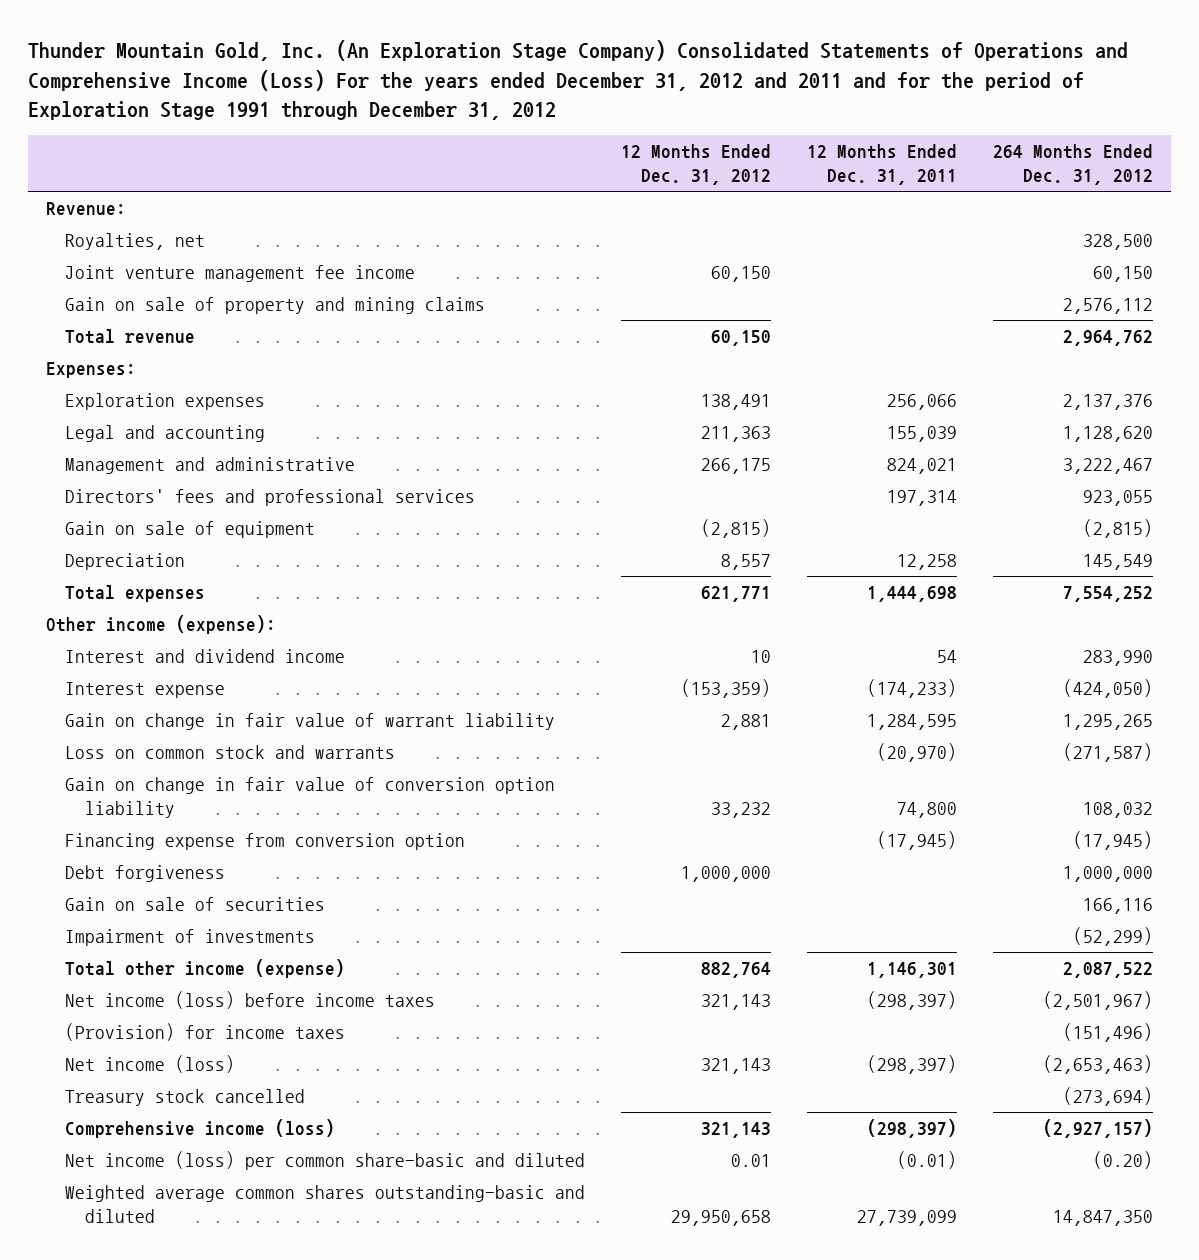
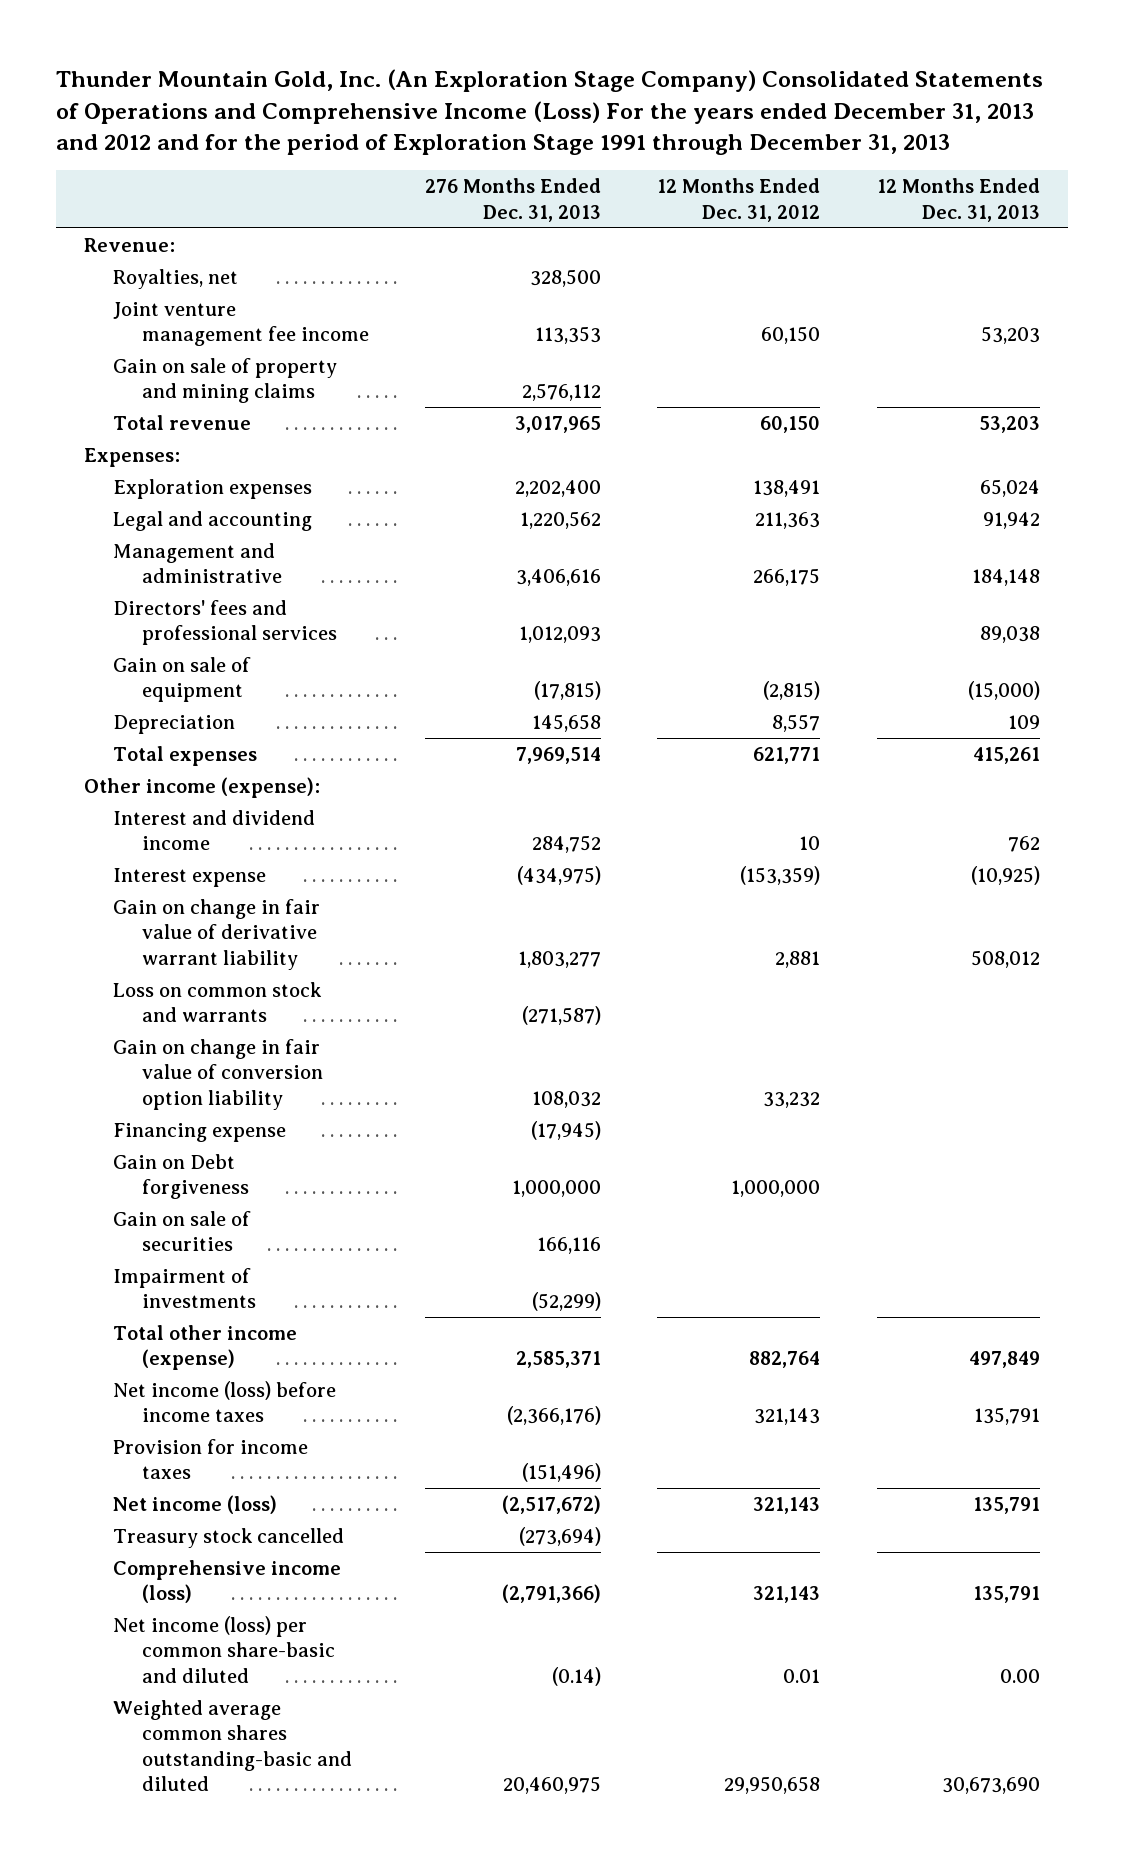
- Thunder Mountain Gold, Inc. (An Exploration Stage Company) Consolidated Statements of Operations and Comprehensive Income (Loss) For the years ended December 31, 2012 and 2011 and for the period of Exploration Stage 1991 through December 31, 2012
+ Thunder Mountain Gold, Inc. (An Exploration Stage Company) Consolidated Statements of Operations and Comprehensive Income (Loss) For the years ended December 31, 2013 and 2012 and for the period of Exploration Stage 1991 through December 31, 2013
- | 12 Months Ended Dec. 31, 2012 | 12 Months Ended Dec. 31, 2011 | 264 Months Ended Dec. 31, 2012
+ | 276 Months Ended Dec. 31, 2013 | 12 Months Ended Dec. 31, 2012 | 12 Months Ended Dec. 31, 2013
- Gain on change in fair value of warrant liability | 2,881 | 1,284,595 | 1,295,265
+ Gain on change in fair value of derivative warrant liability | 1,803,277 | 2,881 | 508,012
- Financing expense from conversion option | | (17,945) | (17,945)
- Debt forgiveness | 1,000,000 | | 1,000,000
+ Financing expense | (17,945) | |
+ Gain on Debt forgiveness | 1,000,000 | 1,000,000 |
- (Provision) for income taxes | | | (151,496)
+ Provision for income taxes | (151,496) | |

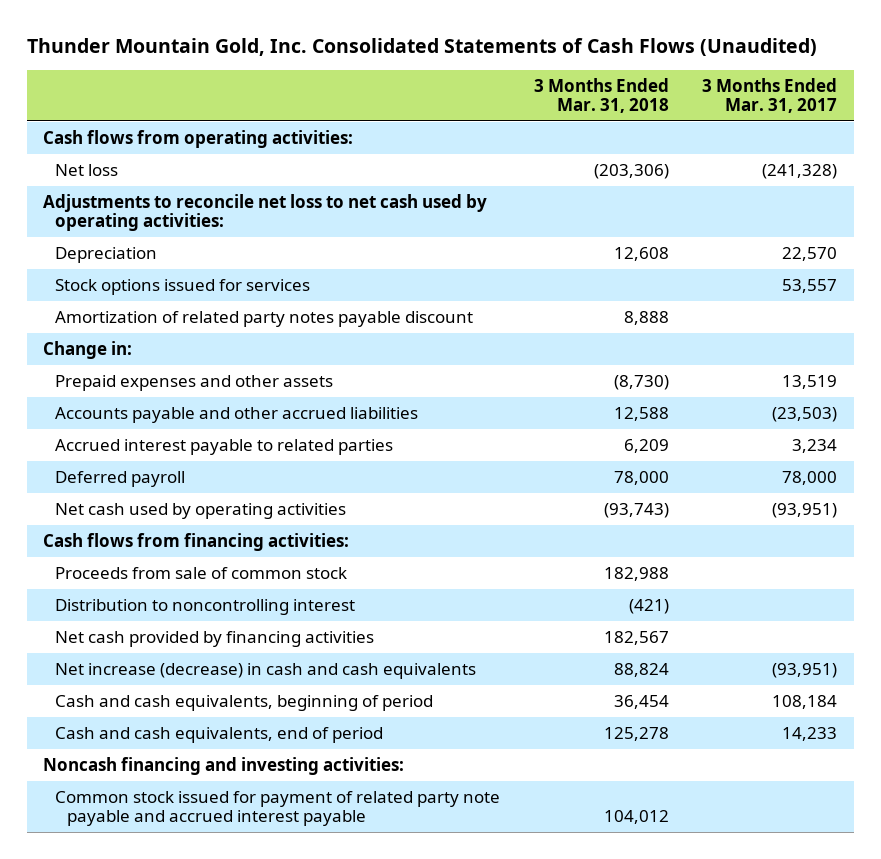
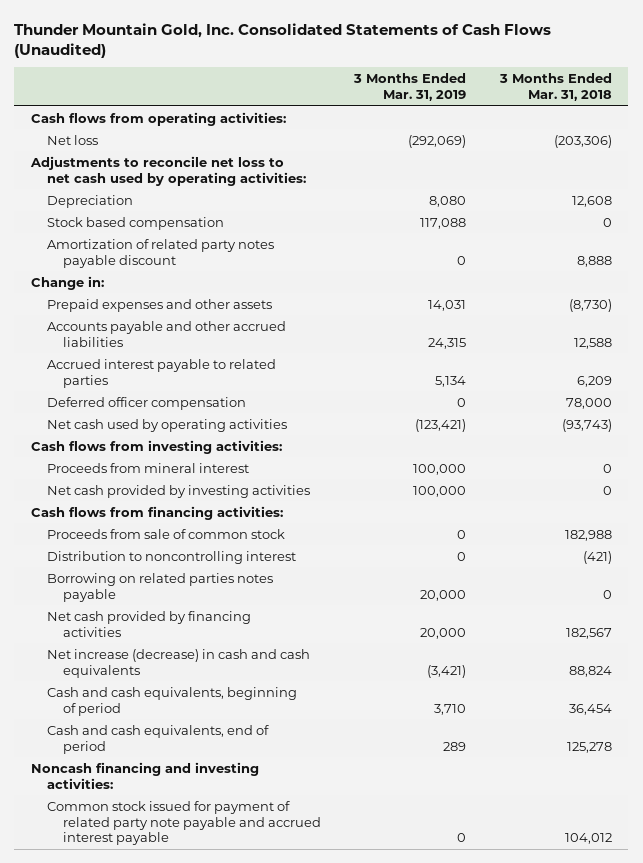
- | 3 Months Ended Mar. 31, 2018 | 3 Months Ended Mar. 31, 2017
+ | 3 Months Ended Mar. 31, 2019 | 3 Months Ended Mar. 31, 2018
- Stock options issued for services | | 53,557
+ Stock based compensation | 117,088 | 0
- Deferred payroll | 78,000 | 78,000
+ Deferred officer compensation | 0 | 78,000
+ Cash flows from investing activities:
+ Proceeds from mineral interest | 100,000 | 0
+ Net cash provided by investing activities | 100,000 | 0
+ Borrowing on related parties notes payable | 20,000 | 0

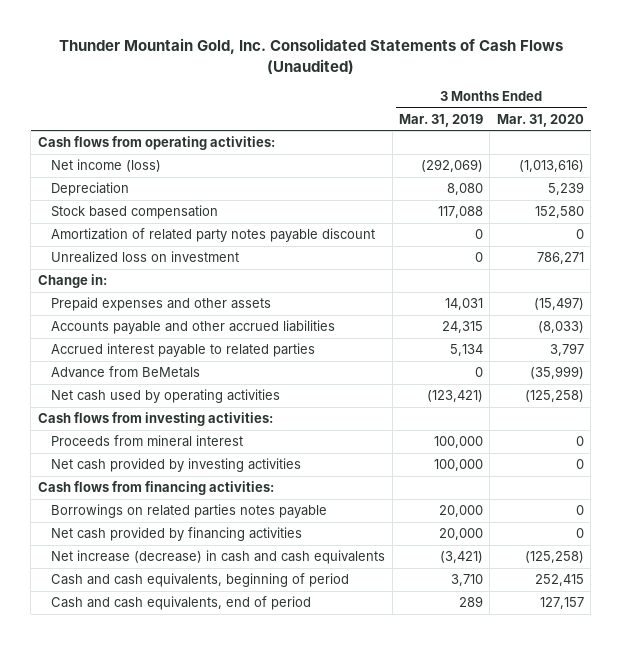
- | 3 Months Ended Mar. 31, 2019 | 3 Months Ended Mar. 31, 2018
+ | 3 Months Ended Mar. 31, 2019 | 3 Months Ended Mar. 31, 2020
- Net loss | (292,069) | (203,306)
- Adjustments to reconcile net loss to net cash used by operating activities:
+ Net income (loss) | (292,069) | (1,013,616)
+ Unrealized loss on investment | 0 | 786,271
- Deferred officer compensation | 0 | 78,000
+ Advance from BeMetals | 0 | (35,999)
- Proceeds from sale of common stock | 0 | 182,988
- Distribution to noncontrolling interest | 0 | (421)
- Borrowing on related parties notes payable | 20,000 | 0
+ Borrowings on related parties notes payable | 20,000 | 0
- Noncash financing and investing activities:
- Common stock issued for payment of related party note payable and accrued interest payable | 0 | 104,012

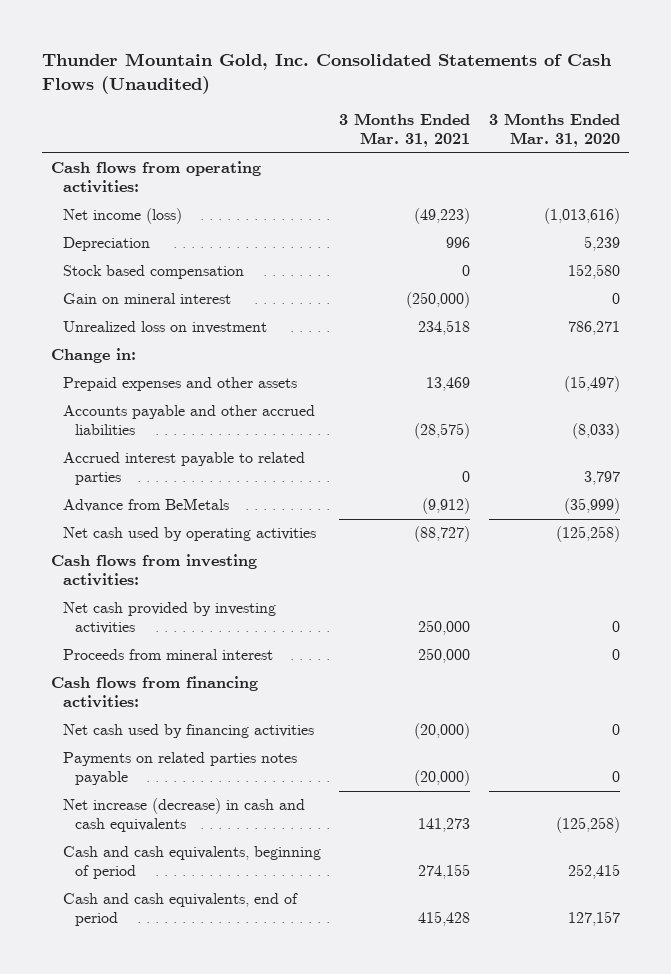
- | 3 Months Ended Mar. 31, 2019 | 3 Months Ended Mar. 31, 2020
+ | 3 Months Ended Mar. 31, 2021 | 3 Months Ended Mar. 31, 2020
- Amortization of related party notes payable discount | 0 | 0
+ Gain on mineral interest | (250,000) | 0
moved down: Proceeds from mineral interest | 250,000 | 0
- Borrowings on related parties notes payable | 20,000 | 0
- Net cash provided by financing activities | 20,000 | 0
+ Net cash used by financing activities | (20,000) | 0
+ Payments on related parties notes payable | (20,000) | 0

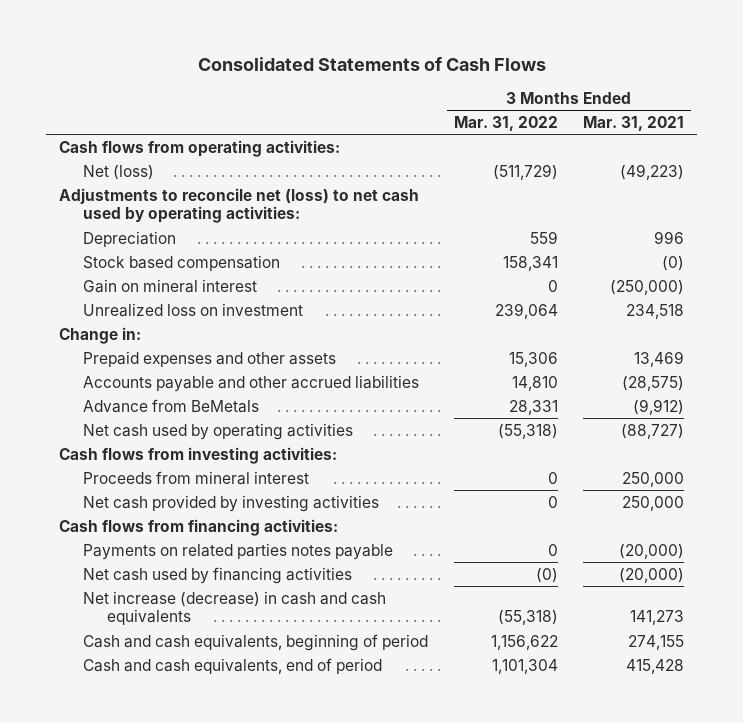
- Thunder Mountain Gold, Inc. Consolidated Statements of Cash Flows (Unaudited)
+ Consolidated Statements of Cash Flows
- | 3 Months Ended Mar. 31, 2021 | 3 Months Ended Mar. 31, 2020
+ | 3 Months Ended Mar. 31, 2022 | 3 Months Ended Mar. 31, 2021
- Net income (loss) | (49,223) | (1,013,616)
+ Net (loss) | (511,729) | (49,223)
+ Adjustments to reconcile net (loss) to net cash used by operating activities:
- Stock based compensation | 0 | 152,580
+ Stock based compensation | 158,341 | (0)
- Accrued interest payable to related parties | 0 | 3,797
moved down: Net cash provided by investing activities | 0 | 250,000
moved down: Net cash used by financing activities | (0) | (20,000)

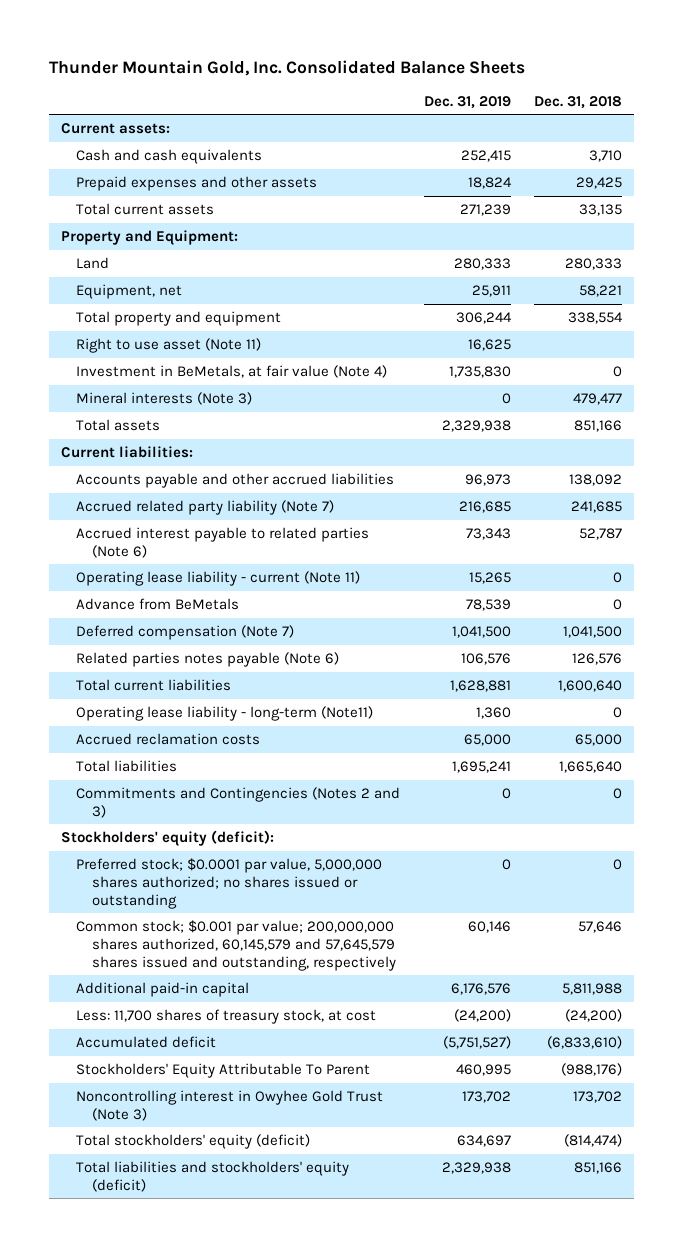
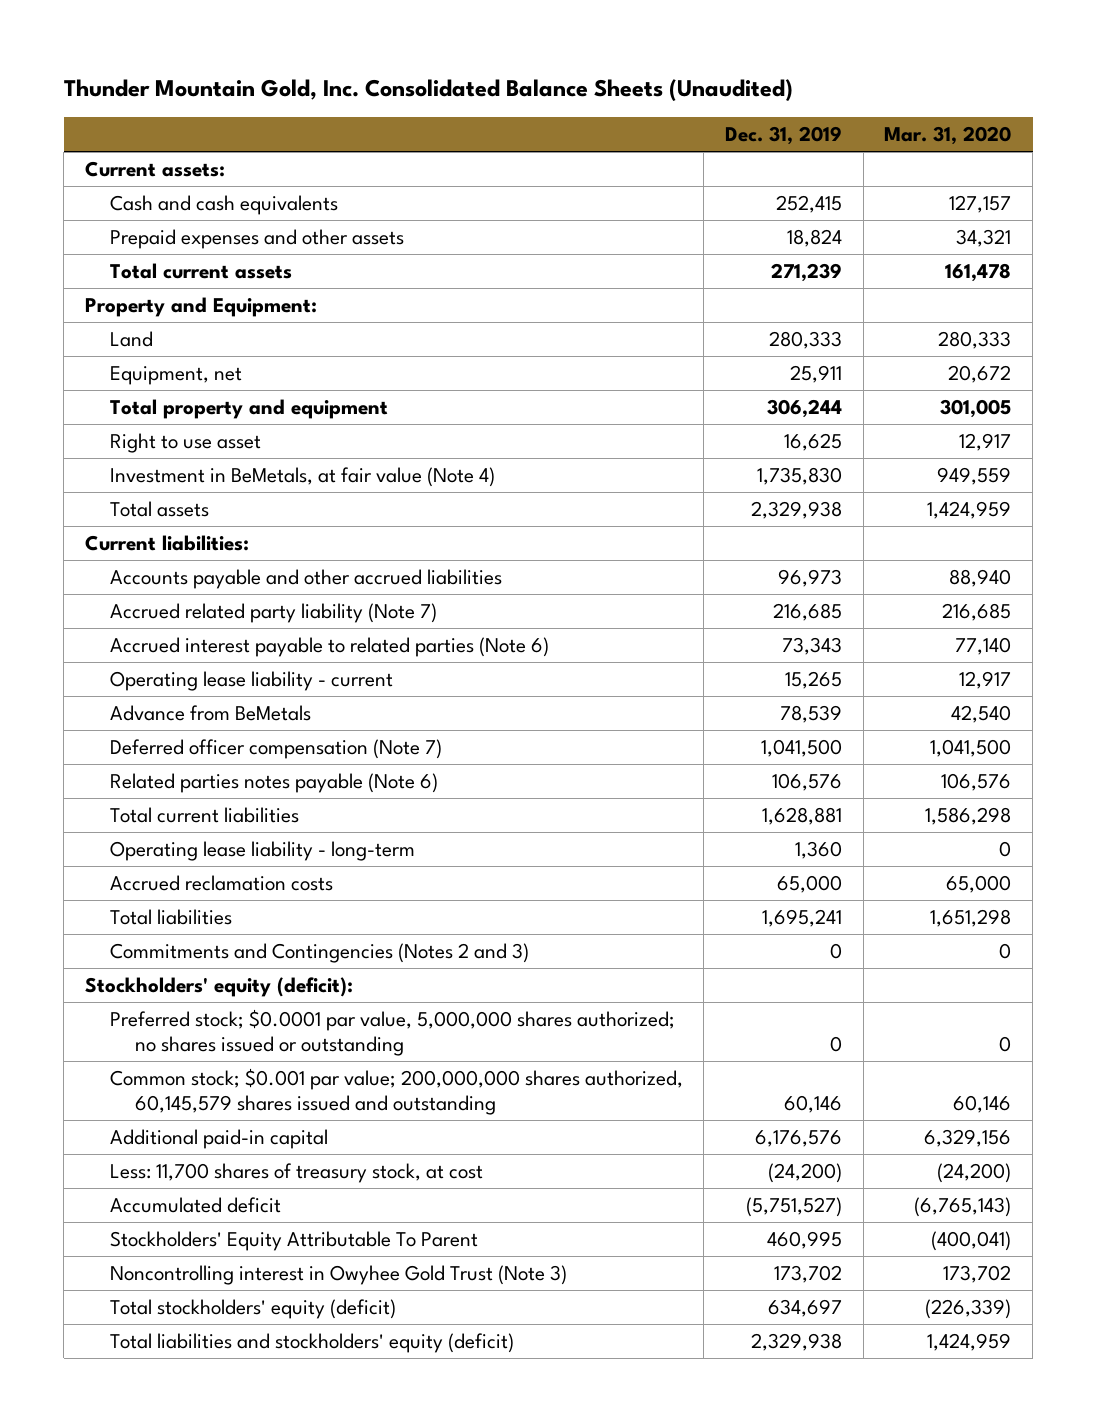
- Thunder Mountain Gold, Inc. Consolidated Balance Sheets
+ Thunder Mountain Gold, Inc. Consolidated Balance Sheets (Unaudited)
- | Dec. 31, 2019 | Dec. 31, 2018
+ | Dec. 31, 2019 | Mar. 31, 2020
- Right to use asset (Note 11) | 16,625 |
+ Right to use asset | 16,625 | 12,917
- Mineral interests (Note 3) | 0 | 479,477
- Operating lease liability - current (Note 11) | 15,265 | 0
+ Operating lease liability - current | 15,265 | 12,917
- Deferred compensation (Note 7) | 1,041,500 | 1,041,500
+ Deferred officer compensation (Note 7) | 1,041,500 | 1,041,500
- Operating lease liability - long-term (Note11) | 1,360 | 0
+ Operating lease liability - long-term | 1,360 | 0
- Common stock; $0.001 par value; 200,000,000 shares authorized, 60,145,579 and 57,645,579 shares issued and outstanding, respectively | 60,146 | 57,646
+ Common stock; $0.001 par value; 200,000,000 shares authorized, 60,145,579 shares issued and outstanding | 60,146 | 60,146

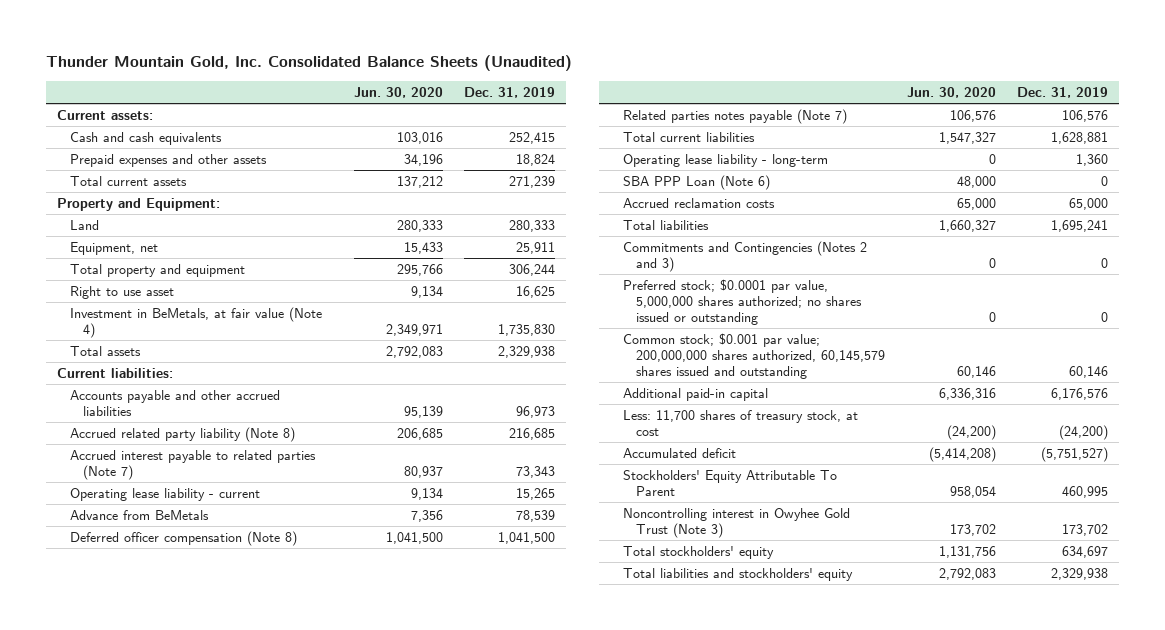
- | Dec. 31, 2019 | Mar. 31, 2020
+ | Jun. 30, 2020 | Dec. 31, 2019
- Accrued related party liability (Note 7) | 216,685 | 216,685
- Accrued interest payable to related parties (Note 6) | 73,343 | 77,140
+ Accrued related party liability (Note 8) | 206,685 | 216,685
+ Accrued interest payable to related parties (Note 7) | 80,937 | 73,343
- Deferred officer compensation (Note 7) | 1,041,500 | 1,041,500
- Related parties notes payable (Note 6) | 106,576 | 106,576
+ Deferred officer compensation (Note 8) | 1,041,500 | 1,041,500
+ Related parties notes payable (Note 7) | 106,576 | 106,576
+ SBA PPP Loan (Note 6) | 48,000 | 0
- Stockholders' equity (deficit):
- Total stockholders' equity (deficit) | 634,697 | (226,339)
- Total liabilities and stockholders' equity (deficit) | 2,329,938 | 1,424,959
+ Total stockholders' equity | 1,131,756 | 634,697
+ Total liabilities and stockholders' equity | 2,792,083 | 2,329,938

